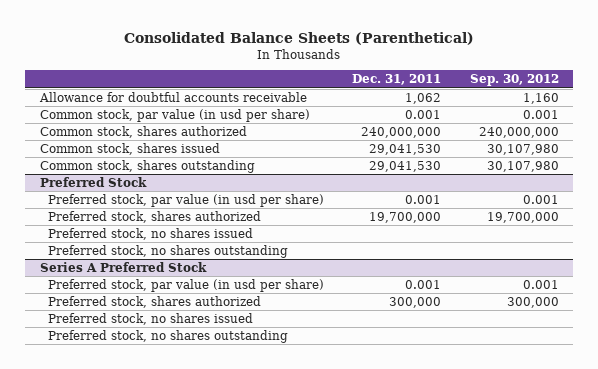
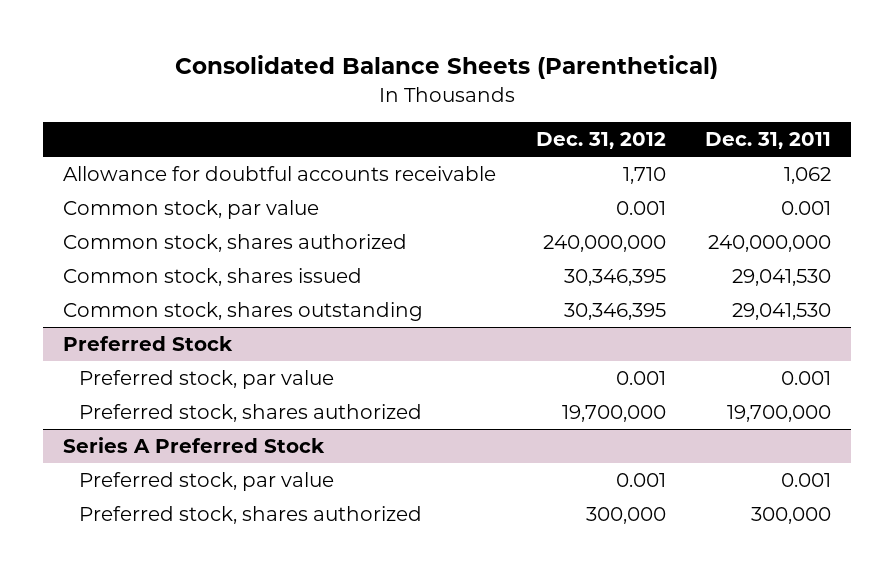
- | Dec. 31, 2011 | Sep. 30, 2012
+ | Dec. 31, 2012 | Dec. 31, 2011
- Common stock, par value (in usd per share) | 0.001 | 0.001
+ Common stock, par value | 0.001 | 0.001
@ Preferred Stock
- Preferred stock, par value (in usd per share) | 0.001 | 0.001
+ Preferred stock, par value | 0.001 | 0.001
- Preferred stock, no shares issued
- Preferred stock, no shares outstanding
@ Series A Preferred Stock
- Preferred stock, par value (in usd per share) | 0.001 | 0.001
+ Preferred stock, par value | 0.001 | 0.001
- Preferred stock, no shares issued
- Preferred stock, no shares outstanding

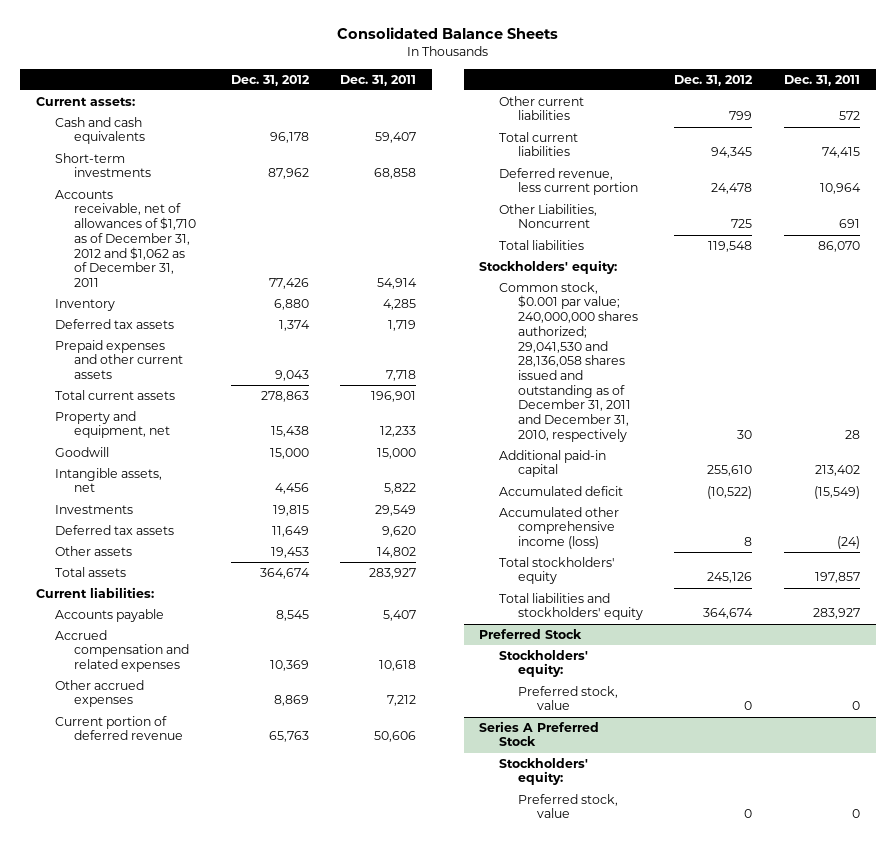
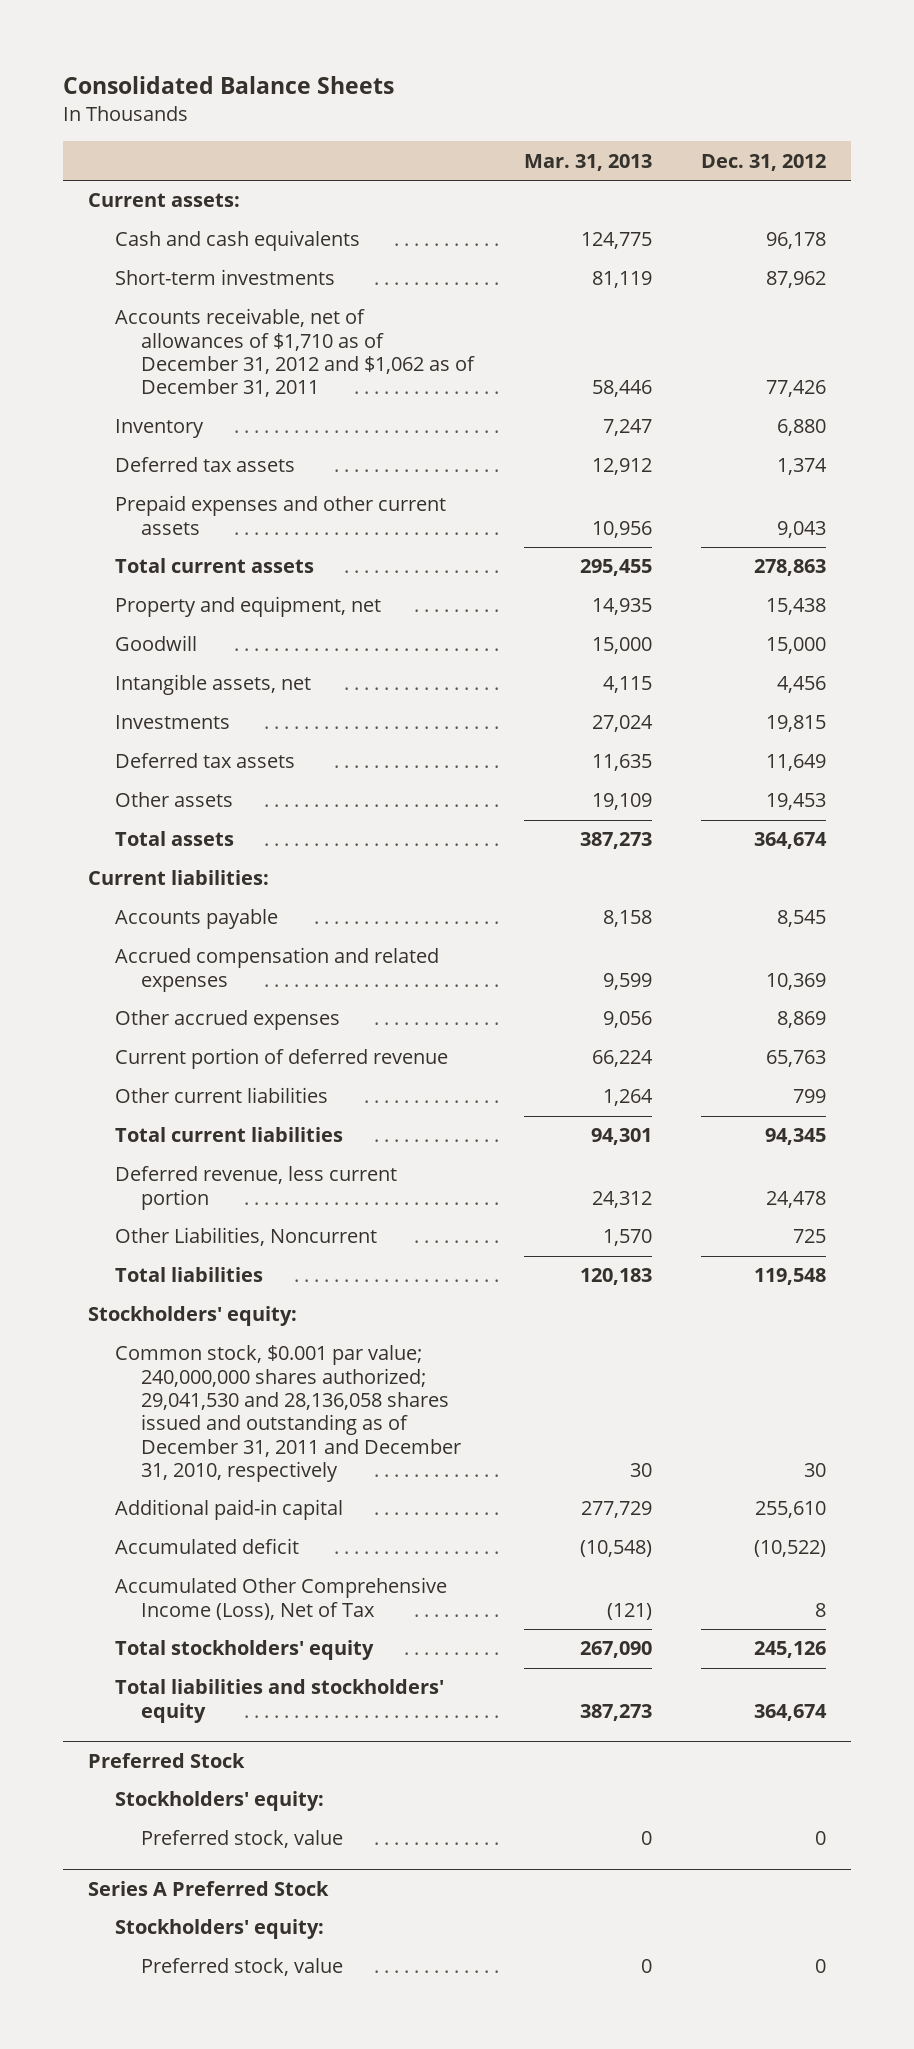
- | Dec. 31, 2012 | Dec. 31, 2011
+ | Mar. 31, 2013 | Dec. 31, 2012
- Accumulated other comprehensive income (loss) | 8 | (24)
+ Accumulated Other Comprehensive Income (Loss), Net of Tax | (121) | 8

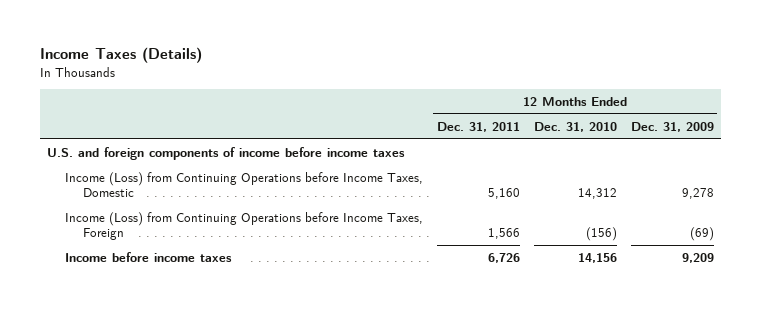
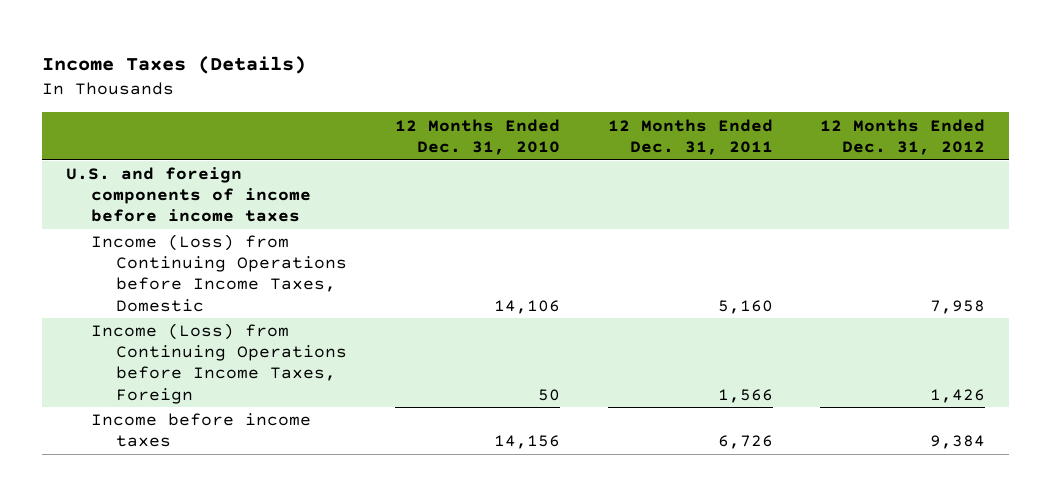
- | 12 Months Ended Dec. 31, 2011 | 12 Months Ended Dec. 31, 2010 | 12 Months Ended Dec. 31, 2009
+ | 12 Months Ended Dec. 31, 2010 | 12 Months Ended Dec. 31, 2011 | 12 Months Ended Dec. 31, 2012
- Income (Loss) from Continuing Operations before Income Taxes, Domestic | 5,160 | 14,312 | 9,278
- Income (Loss) from Continuing Operations before Income Taxes, Foreign | 1,566 | (156) | (69)
+ Income (Loss) from Continuing Operations before Income Taxes, Domestic | 14,106 | 5,160 | 7,958
+ Income (Loss) from Continuing Operations before Income Taxes, Foreign | 50 | 1,566 | 1,426

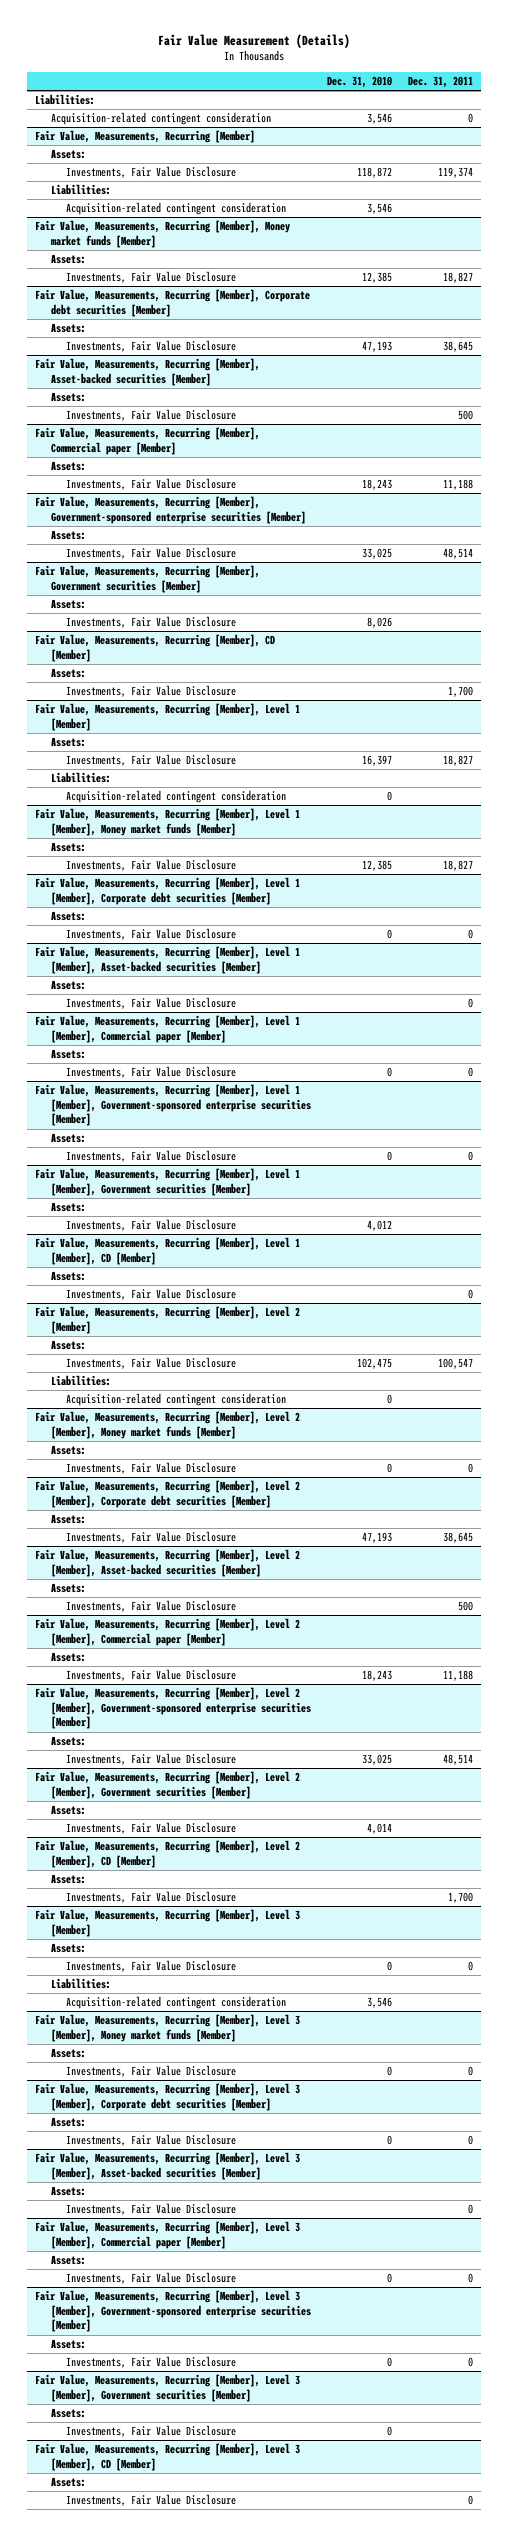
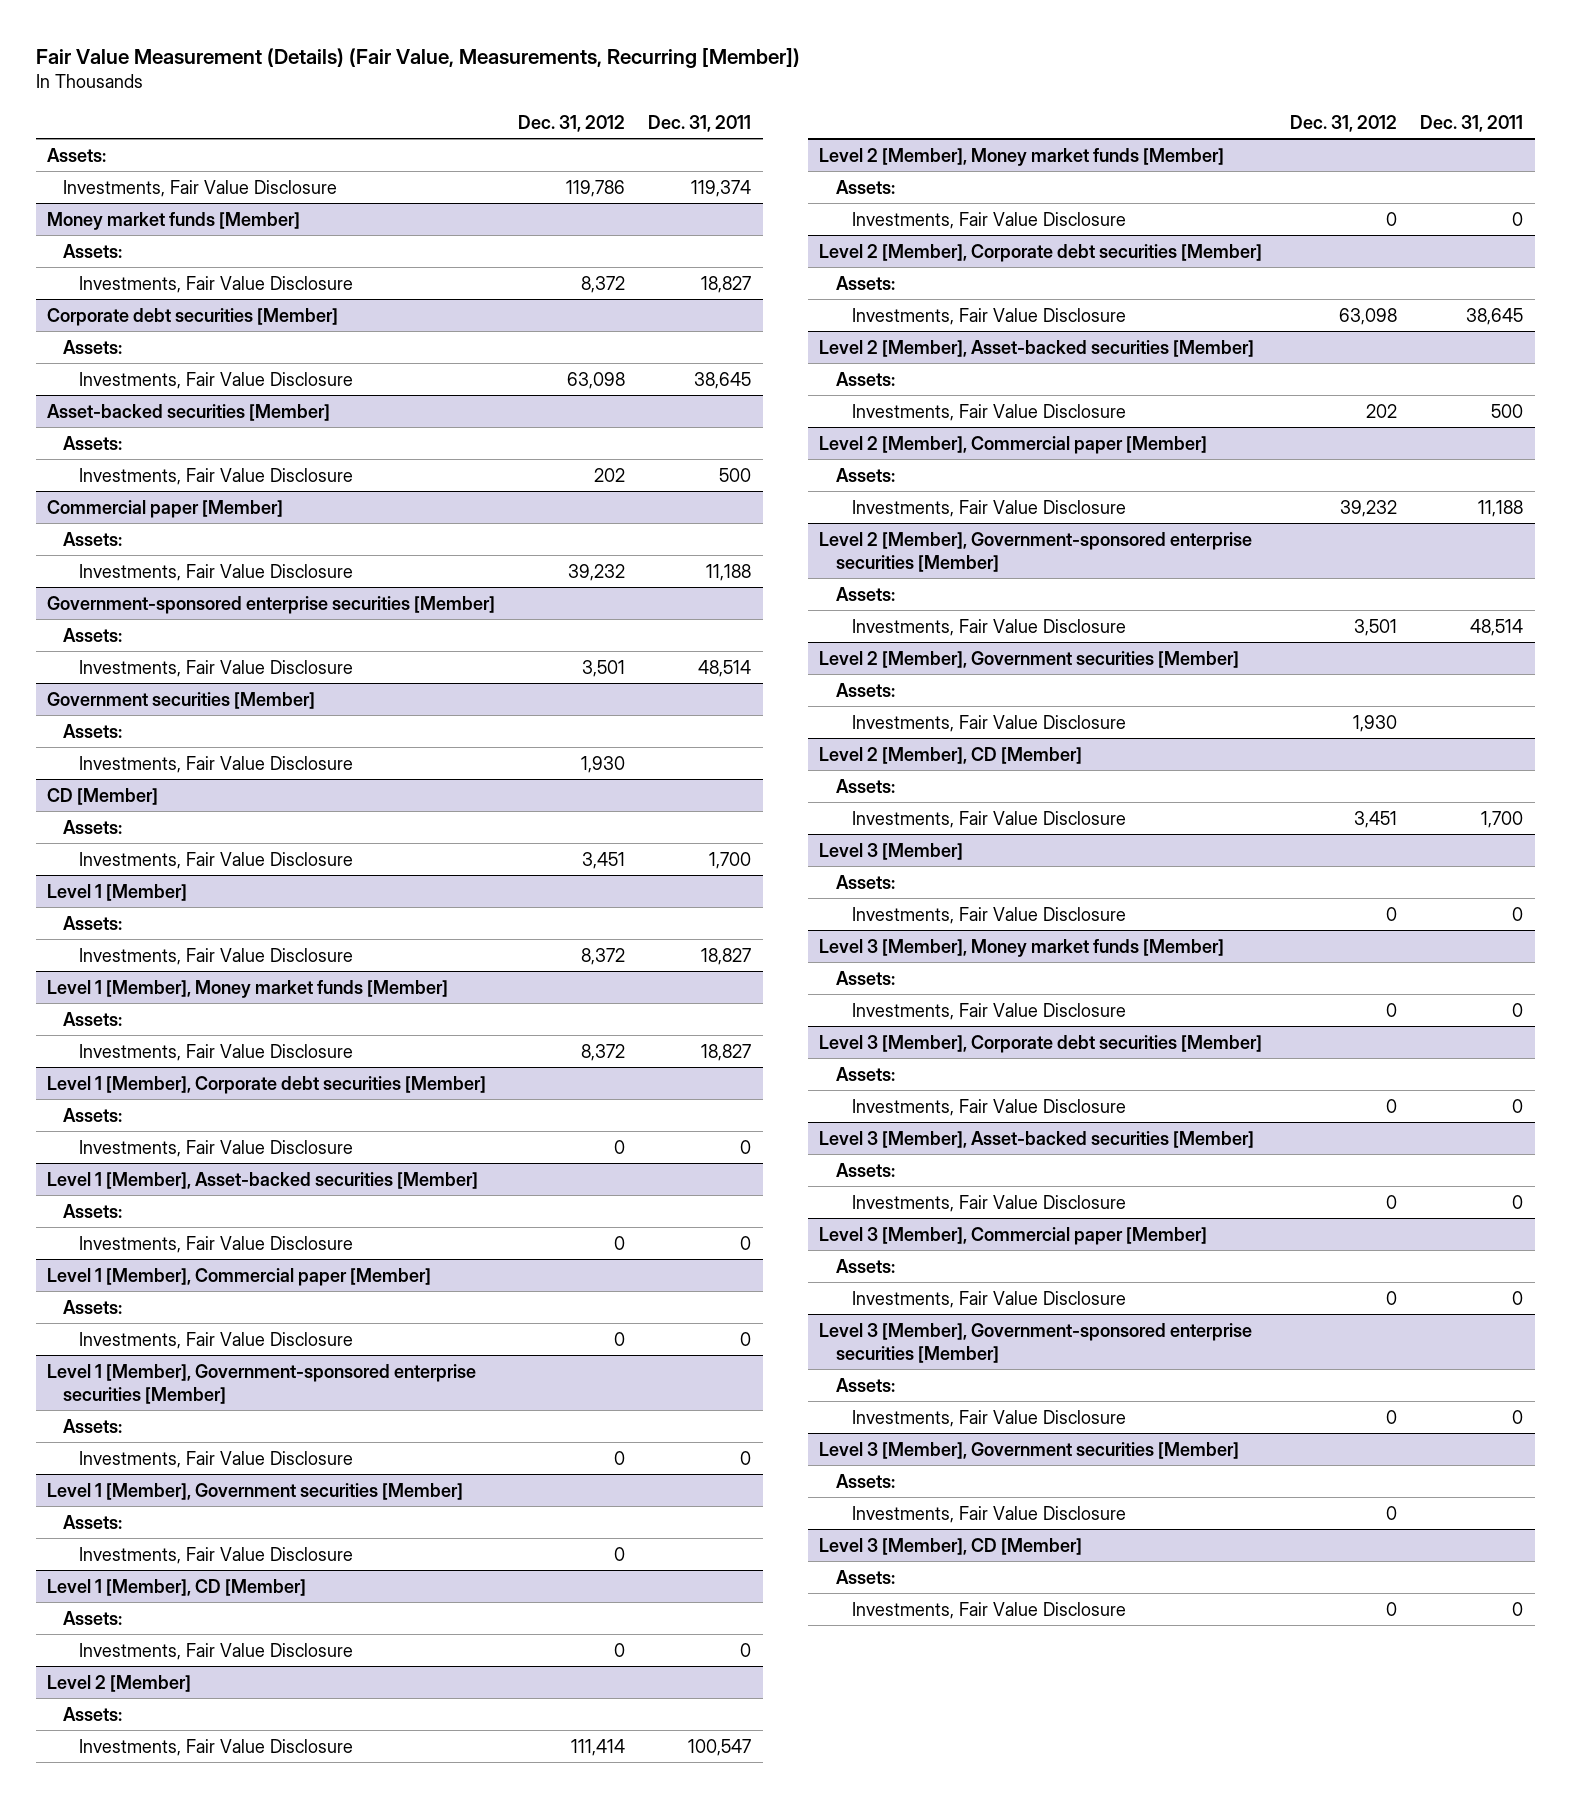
- Fair Value Measurement (Details)
+ Fair Value Measurement (Details) (Fair Value, Measurements, Recurring [Member])
- | Dec. 31, 2010 | Dec. 31, 2011
+ | Dec. 31, 2012 | Dec. 31, 2011
- Liabilities:
- Acquisition-related contingent consideration | 3,546 | 0
- Fair Value, Measurements, Recurring [Member]
- Liabilities:
- Acquisition-related contingent consideration | 3,546 |
- Fair Value, Measurements, Recurring [Member], Money market funds [Member]
+ Money market funds [Member]
- Fair Value, Measurements, Recurring [Member], Corporate debt securities [Member]
+ Corporate debt securities [Member]
- Fair Value, Measurements, Recurring [Member], Asset-backed securities [Member]
+ Asset-backed securities [Member]
- Fair Value, Measurements, Recurring [Member], Commercial paper [Member]
+ Commercial paper [Member]
- Fair Value, Measurements, Recurring [Member], Government-sponsored enterprise securities [Member]
+ Government-sponsored enterprise securities [Member]
- Fair Value, Measurements, Recurring [Member], Government securities [Member]
+ Government securities [Member]
- Fair Value, Measurements, Recurring [Member], CD [Member]
+ CD [Member]
- Fair Value, Measurements, Recurring [Member], Level 1 [Member]
+ Level 1 [Member]
- Liabilities:
- Acquisition-related contingent consideration | 0 |
- Fair Value, Measurements, Recurring [Member], Level 1 [Member], Money market funds [Member]
+ Level 1 [Member], Money market funds [Member]
- Fair Value, Measurements, Recurring [Member], Level 1 [Member], Corporate debt securities [Member]
+ Level 1 [Member], Corporate debt securities [Member]
- Fair Value, Measurements, Recurring [Member], Level 1 [Member], Asset-backed securities [Member]
+ Level 1 [Member], Asset-backed securities [Member]
- Fair Value, Measurements, Recurring [Member], Level 1 [Member], Commercial paper [Member]
+ Level 1 [Member], Commercial paper [Member]
- Fair Value, Measurements, Recurring [Member], Level 1 [Member], Government-sponsored enterprise securities [Member]
+ Level 1 [Member], Government-sponsored enterprise securities [Member]
- Fair Value, Measurements, Recurring [Member], Level 1 [Member], Government securities [Member]
+ Level 1 [Member], Government securities [Member]
- Fair Value, Measurements, Recurring [Member], Level 1 [Member], CD [Member]
+ Level 1 [Member], CD [Member]
- Fair Value, Measurements, Recurring [Member], Level 2 [Member]
+ Level 2 [Member]
- Liabilities:
- Acquisition-related contingent consideration | 0 |
- Fair Value, Measurements, Recurring [Member], Level 2 [Member], Money market funds [Member]
+ Level 2 [Member], Money market funds [Member]
- Fair Value, Measurements, Recurring [Member], Level 2 [Member], Corporate debt securities [Member]
+ Level 2 [Member], Corporate debt securities [Member]
- Fair Value, Measurements, Recurring [Member], Level 2 [Member], Asset-backed securities [Member]
+ Level 2 [Member], Asset-backed securities [Member]
- Fair Value, Measurements, Recurring [Member], Level 2 [Member], Commercial paper [Member]
+ Level 2 [Member], Commercial paper [Member]
- Fair Value, Measurements, Recurring [Member], Level 2 [Member], Government-sponsored enterprise securities [Member]
+ Level 2 [Member], Government-sponsored enterprise securities [Member]
- Fair Value, Measurements, Recurring [Member], Level 2 [Member], Government securities [Member]
+ Level 2 [Member], Government securities [Member]
- Fair Value, Measurements, Recurring [Member], Level 2 [Member], CD [Member]
+ Level 2 [Member], CD [Member]
- Fair Value, Measurements, Recurring [Member], Level 3 [Member]
+ Level 3 [Member]
- Liabilities:
- Acquisition-related contingent consideration | 3,546 |
- Fair Value, Measurements, Recurring [Member], Level 3 [Member], Money market funds [Member]
+ Level 3 [Member], Money market funds [Member]
- Fair Value, Measurements, Recurring [Member], Level 3 [Member], Corporate debt securities [Member]
+ Level 3 [Member], Corporate debt securities [Member]
- Fair Value, Measurements, Recurring [Member], Level 3 [Member], Asset-backed securities [Member]
+ Level 3 [Member], Asset-backed securities [Member]
- Fair Value, Measurements, Recurring [Member], Level 3 [Member], Commercial paper [Member]
+ Level 3 [Member], Commercial paper [Member]
- Fair Value, Measurements, Recurring [Member], Level 3 [Member], Government-sponsored enterprise securities [Member]
+ Level 3 [Member], Government-sponsored enterprise securities [Member]
- Fair Value, Measurements, Recurring [Member], Level 3 [Member], Government securities [Member]
+ Level 3 [Member], Government securities [Member]
- Fair Value, Measurements, Recurring [Member], Level 3 [Member], CD [Member]
+ Level 3 [Member], CD [Member]

